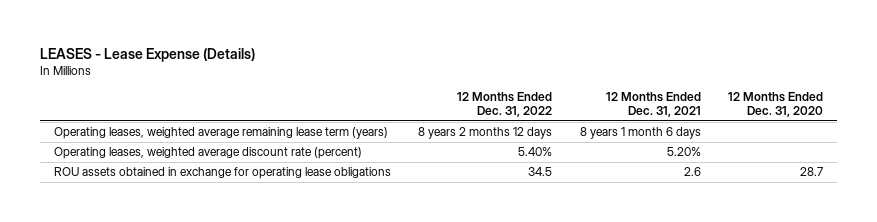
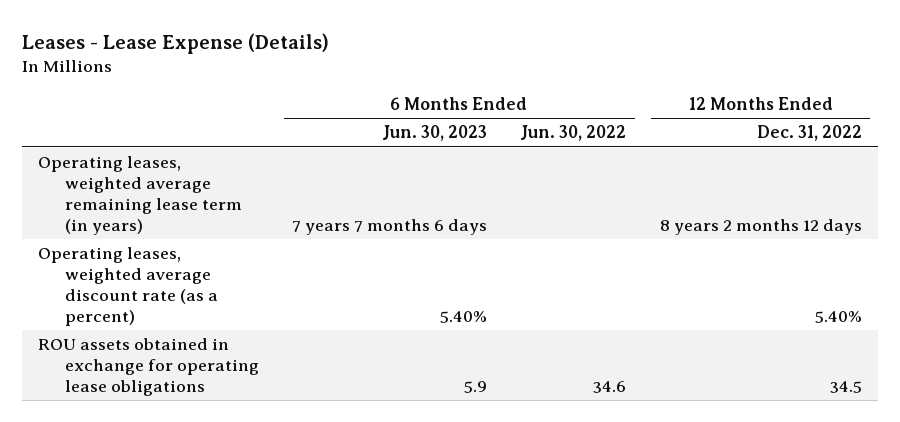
- LEASES - Lease Expense (Details)
+ Leases - Lease Expense (Details)
- | 12 Months Ended Dec. 31, 2022 | 12 Months Ended Dec. 31, 2021 | 12 Months Ended Dec. 31, 2020
+ | 6 Months Ended Jun. 30, 2023 | 6 Months Ended Jun. 30, 2022 | 12 Months Ended Dec. 31, 2022
- Operating leases, weighted average remaining lease term (years) | 8 years 2 months 12 days | 8 years 1 month 6 days |
- Operating leases, weighted average discount rate (percent) | 5.40% | 5.20% |
+ Operating leases, weighted average remaining lease term (in years) | 7 years 7 months 6 days | | 8 years 2 months 12 days
+ Operating leases, weighted average discount rate (as a percent) | 5.40% | | 5.40%

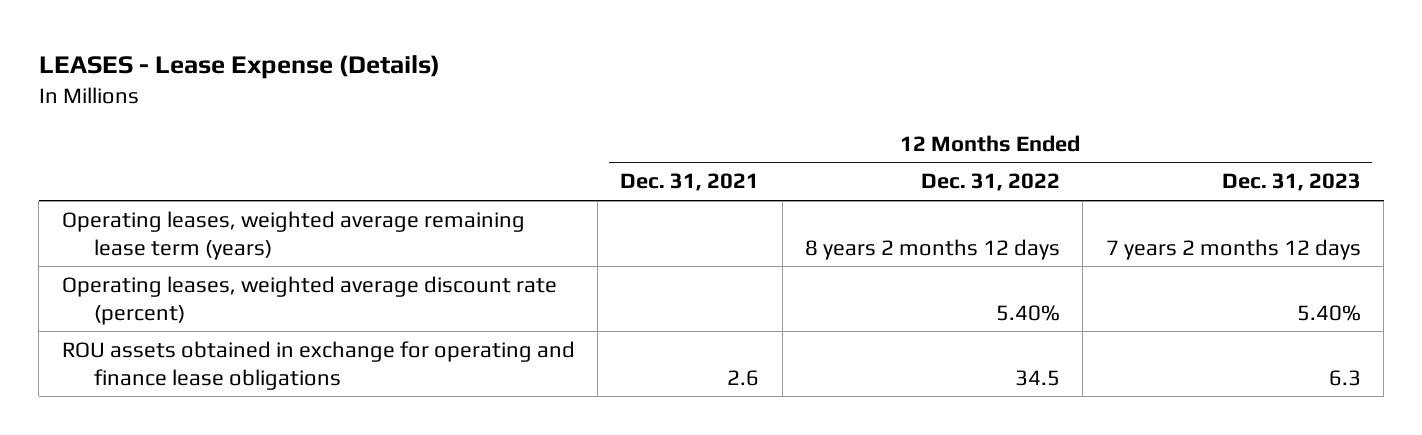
- Leases - Lease Expense (Details)
+ LEASES - Lease Expense (Details)
- | 6 Months Ended Jun. 30, 2023 | 6 Months Ended Jun. 30, 2022 | 12 Months Ended Dec. 31, 2022
+ | 12 Months Ended Dec. 31, 2021 | 12 Months Ended Dec. 31, 2022 | 12 Months Ended Dec. 31, 2023
- Operating leases, weighted average remaining lease term (in years) | 7 years 7 months 6 days | | 8 years 2 months 12 days
- Operating leases, weighted average discount rate (as a percent) | 5.40% | | 5.40%
- ROU assets obtained in exchange for operating lease obligations | 5.9 | 34.6 | 34.5
+ Operating leases, weighted average remaining lease term (years) | | 8 years 2 months 12 days | 7 years 2 months 12 days
+ Operating leases, weighted average discount rate (percent) | | 5.40% | 5.40%
+ ROU assets obtained in exchange for operating and finance lease obligations | 2.6 | 34.5 | 6.3

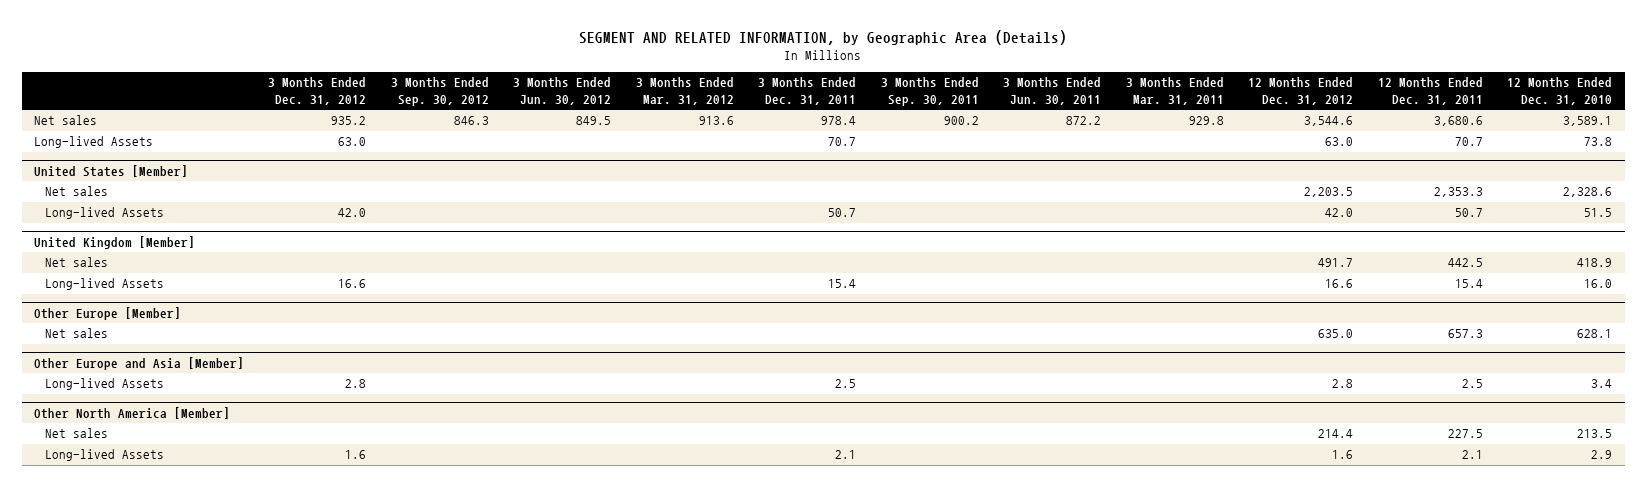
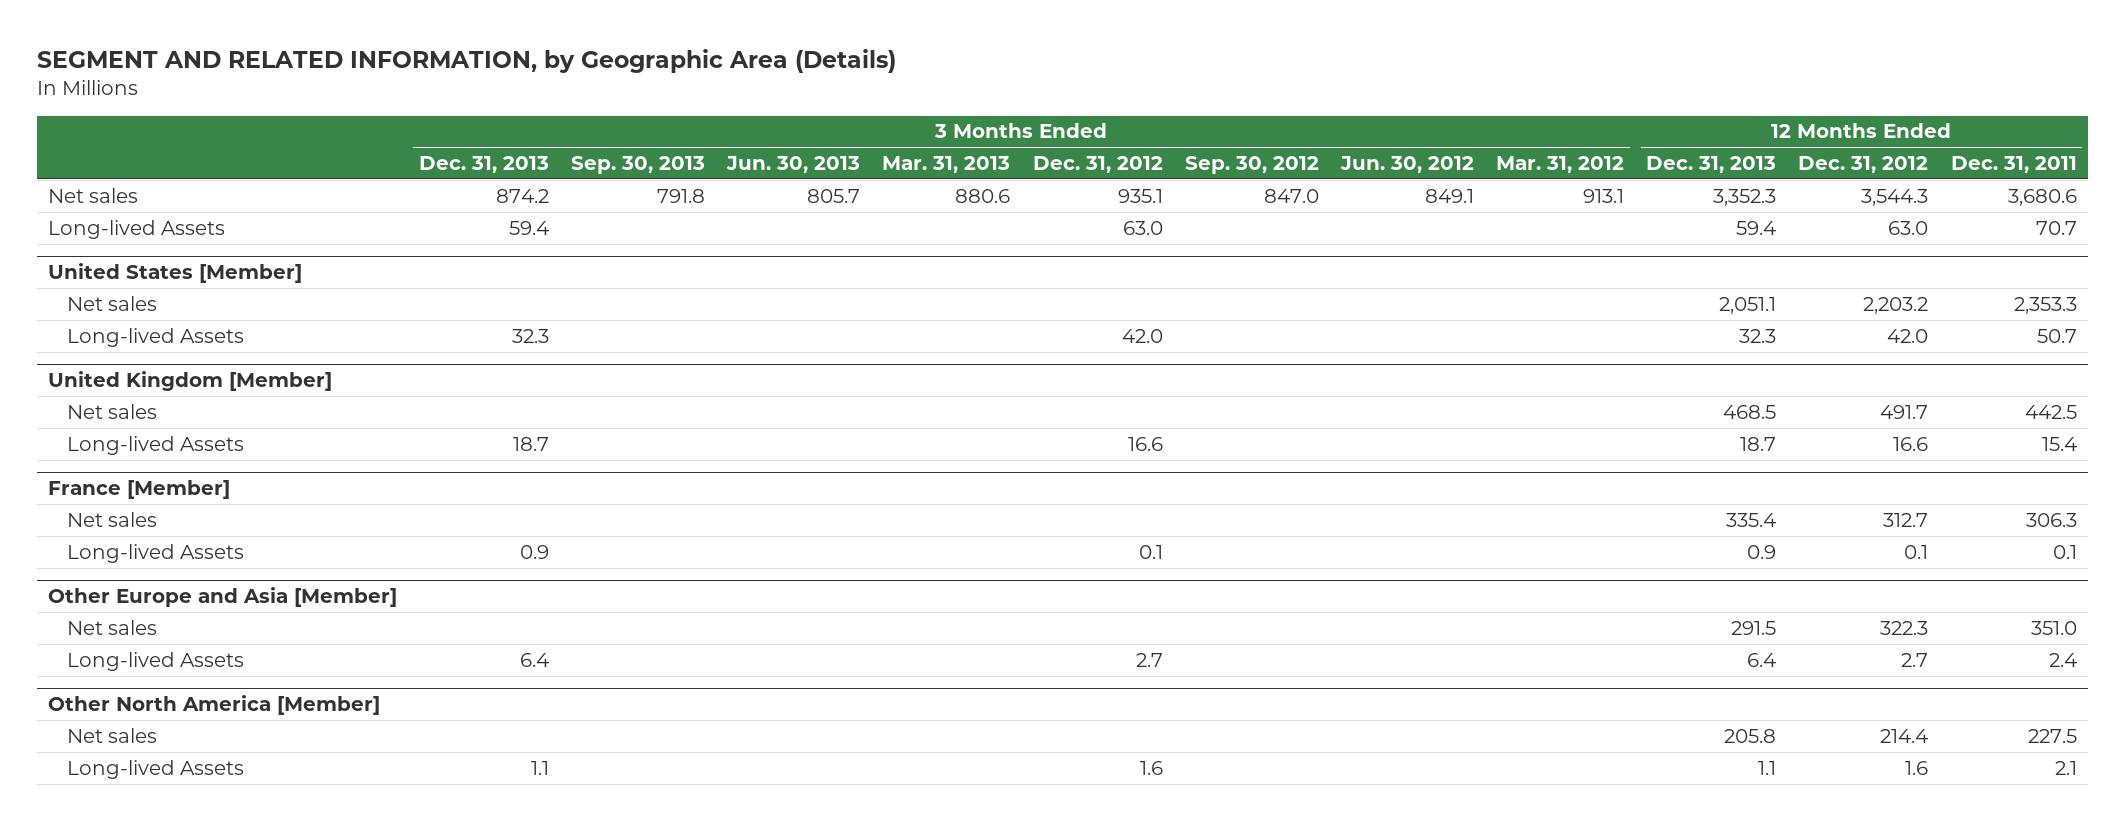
- | 3 Months Ended Dec. 31, 2012 | 3 Months Ended Sep. 30, 2012 | 3 Months Ended Jun. 30, 2012 | 3 Months Ended Mar. 31, 2012 | 3 Months Ended Dec. 31, 2011 | 3 Months Ended Sep. 30, 2011 | 3 Months Ended Jun. 30, 2011 | 3 Months Ended Mar. 31, 2011 | 12 Months Ended Dec. 31, 2012 | 12 Months Ended Dec. 31, 2011 | 12 Months Ended Dec. 31, 2010
+ | 3 Months Ended Dec. 31, 2013 | 3 Months Ended Sep. 30, 2013 | 3 Months Ended Jun. 30, 2013 | 3 Months Ended Mar. 31, 2013 | 3 Months Ended Dec. 31, 2012 | 3 Months Ended Sep. 30, 2012 | 3 Months Ended Jun. 30, 2012 | 3 Months Ended Mar. 31, 2012 | 12 Months Ended Dec. 31, 2013 | 12 Months Ended Dec. 31, 2012 | 12 Months Ended Dec. 31, 2011
- Net sales | 935.2 | 846.3 | 849.5 | 913.6 | 978.4 | 900.2 | 872.2 | 929.8 | 3,544.6 | 3,680.6 | 3,589.1
+ Net sales | 874.2 | 791.8 | 805.7 | 880.6 | 935.1 | 847.0 | 849.1 | 913.1 | 3,352.3 | 3,544.3 | 3,680.6
@ United States [Member]
- Net sales | | | | | | | | | 2,203.5 | 2,353.3 | 2,328.6
+ Net sales | | | | | | | | | 2,051.1 | 2,203.2 | 2,353.3
- Other Europe [Member]
- Net sales | | | | | | | | | 635.0 | 657.3 | 628.1
+ France [Member]
+ Net sales | | | | | | | | | 335.4 | 312.7 | 306.3
+ Long-lived Assets | 0.9 | | | | 0.1 | | | | 0.9 | 0.1 | 0.1
@ Other Europe and Asia [Member]
- Long-lived Assets | 2.8 | | | | 2.5 | | | | 2.8 | 2.5 | 3.4
+ Net sales | | | | | | | | | 291.5 | 322.3 | 351.0
+ Long-lived Assets | 6.4 | | | | 2.7 | | | | 6.4 | 2.7 | 2.4

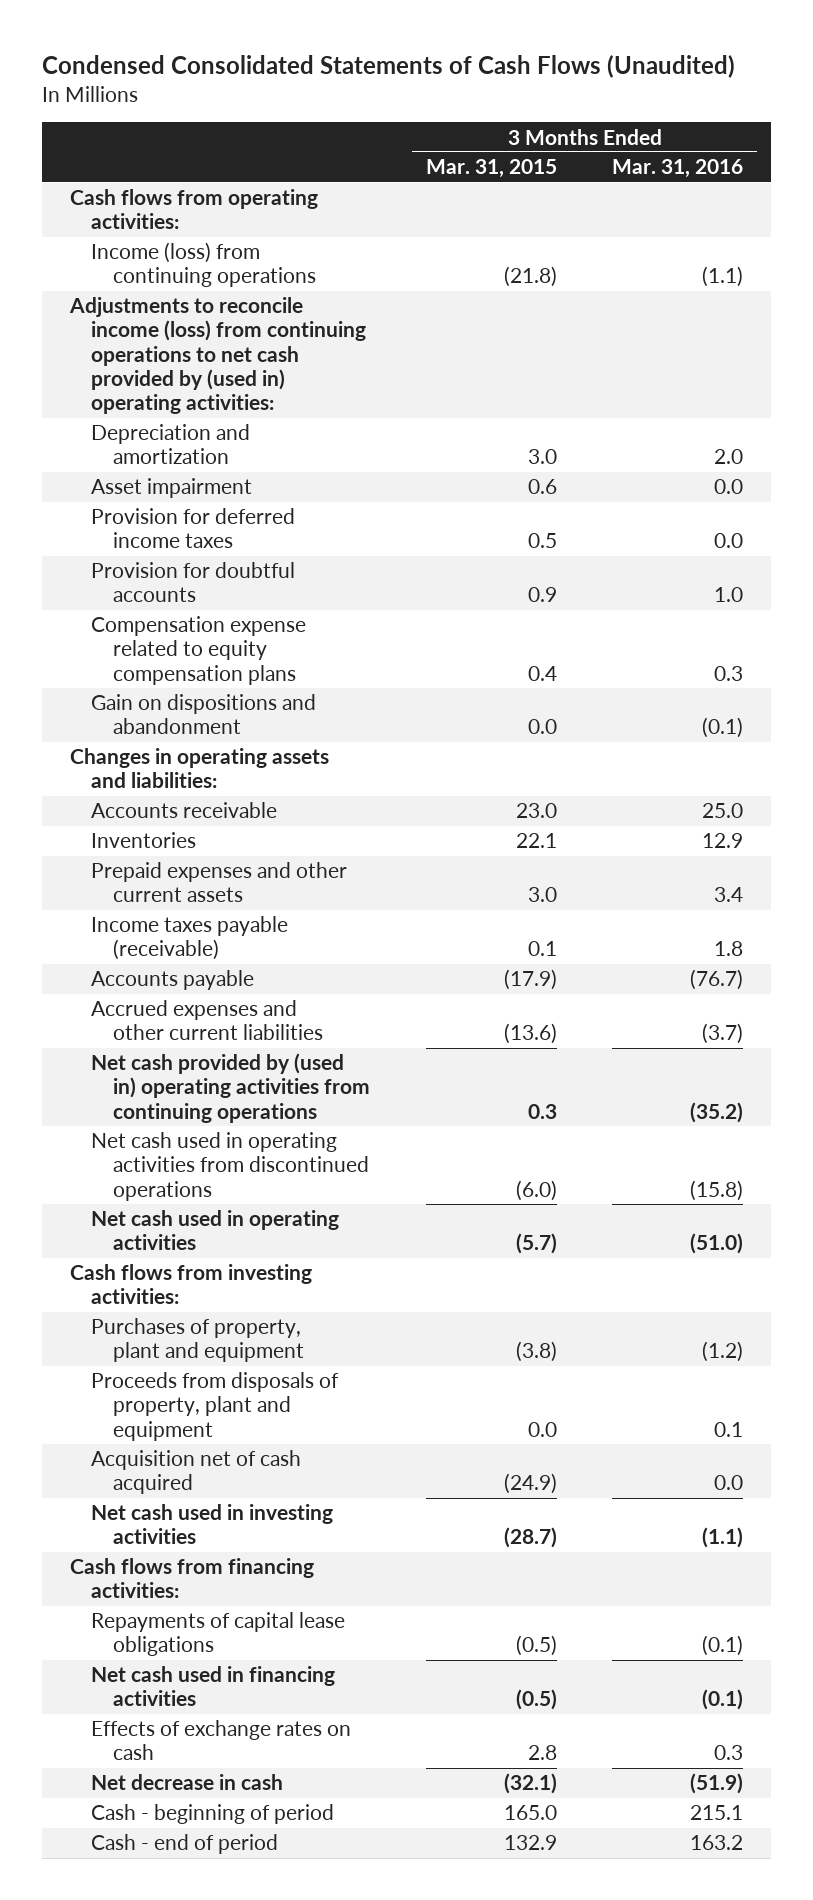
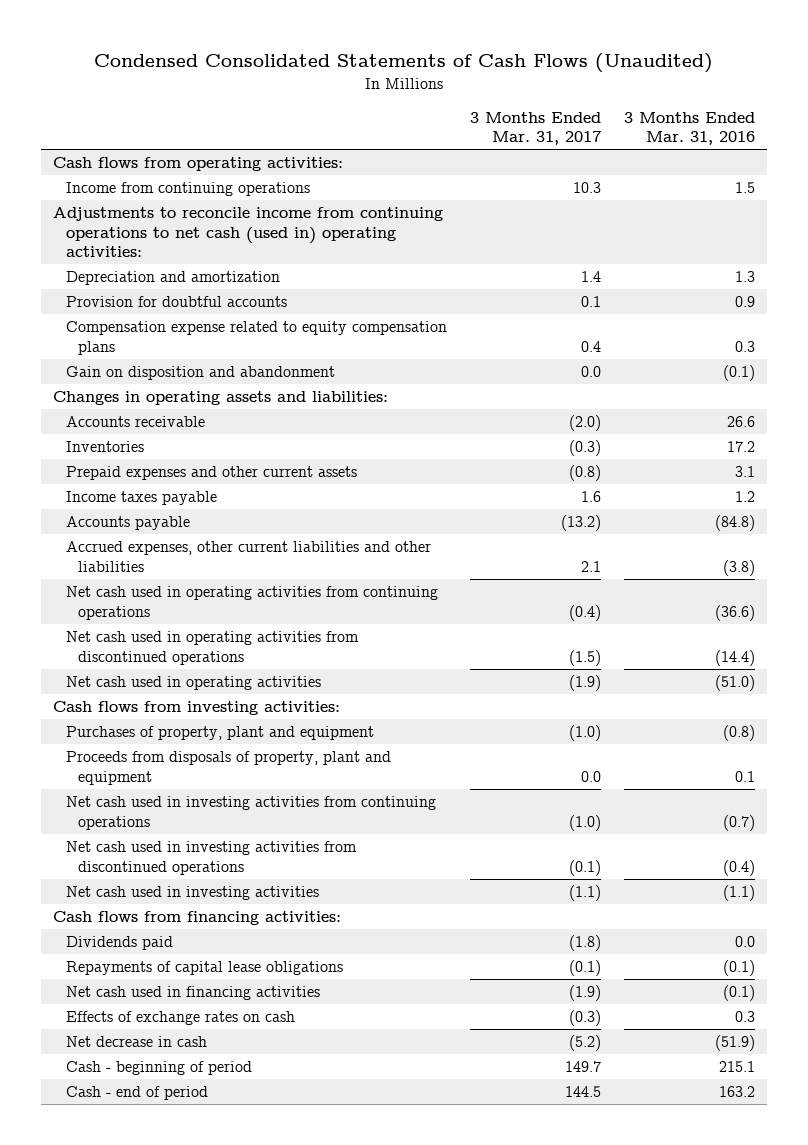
- | 3 Months Ended Mar. 31, 2015 | 3 Months Ended Mar. 31, 2016
+ | 3 Months Ended Mar. 31, 2017 | 3 Months Ended Mar. 31, 2016
- Income (loss) from continuing operations | (21.8) | (1.1)
- Adjustments to reconcile income (loss) from continuing operations to net cash provided by (used in) operating activities:
- Depreciation and amortization | 3.0 | 2.0
- Asset impairment | 0.6 | 0.0
- Provision for deferred income taxes | 0.5 | 0.0
- Provision for doubtful accounts | 0.9 | 1.0
+ Income from continuing operations | 10.3 | 1.5
+ Adjustments to reconcile income from continuing operations to net cash (used in) operating activities:
+ Depreciation and amortization | 1.4 | 1.3
+ Provision for doubtful accounts | 0.1 | 0.9
- Gain on dispositions and abandonment | 0.0 | (0.1)
+ Gain on disposition and abandonment | 0.0 | (0.1)
- Accounts receivable | 23.0 | 25.0
- Inventories | 22.1 | 12.9
- Prepaid expenses and other current assets | 3.0 | 3.4
- Income taxes payable (receivable) | 0.1 | 1.8
- Accounts payable | (17.9) | (76.7)
- Accrued expenses and other current liabilities | (13.6) | (3.7)
- Net cash provided by (used in) operating activities from continuing operations | 0.3 | (35.2)
- Net cash used in operating activities from discontinued operations | (6.0) | (15.8)
+ Accounts receivable | (2.0) | 26.6
+ Inventories | (0.3) | 17.2
+ Prepaid expenses and other current assets | (0.8) | 3.1
+ Income taxes payable | 1.6 | 1.2
+ Accounts payable | (13.2) | (84.8)
+ Accrued expenses, other current liabilities and other liabilities | 2.1 | (3.8)
+ Net cash used in operating activities from continuing operations | (0.4) | (36.6)
+ Net cash used in operating activities from discontinued operations | (1.5) | (14.4)
- Purchases of property, plant and equipment | (3.8) | (1.2)
+ Purchases of property, plant and equipment | (1.0) | (0.8)
- Acquisition net of cash acquired | (24.9) | 0.0
+ Net cash used in investing activities from continuing operations | (1.0) | (0.7)
+ Net cash used in investing activities from discontinued operations | (0.1) | (0.4)
+ Dividends paid | (1.8) | 0.0

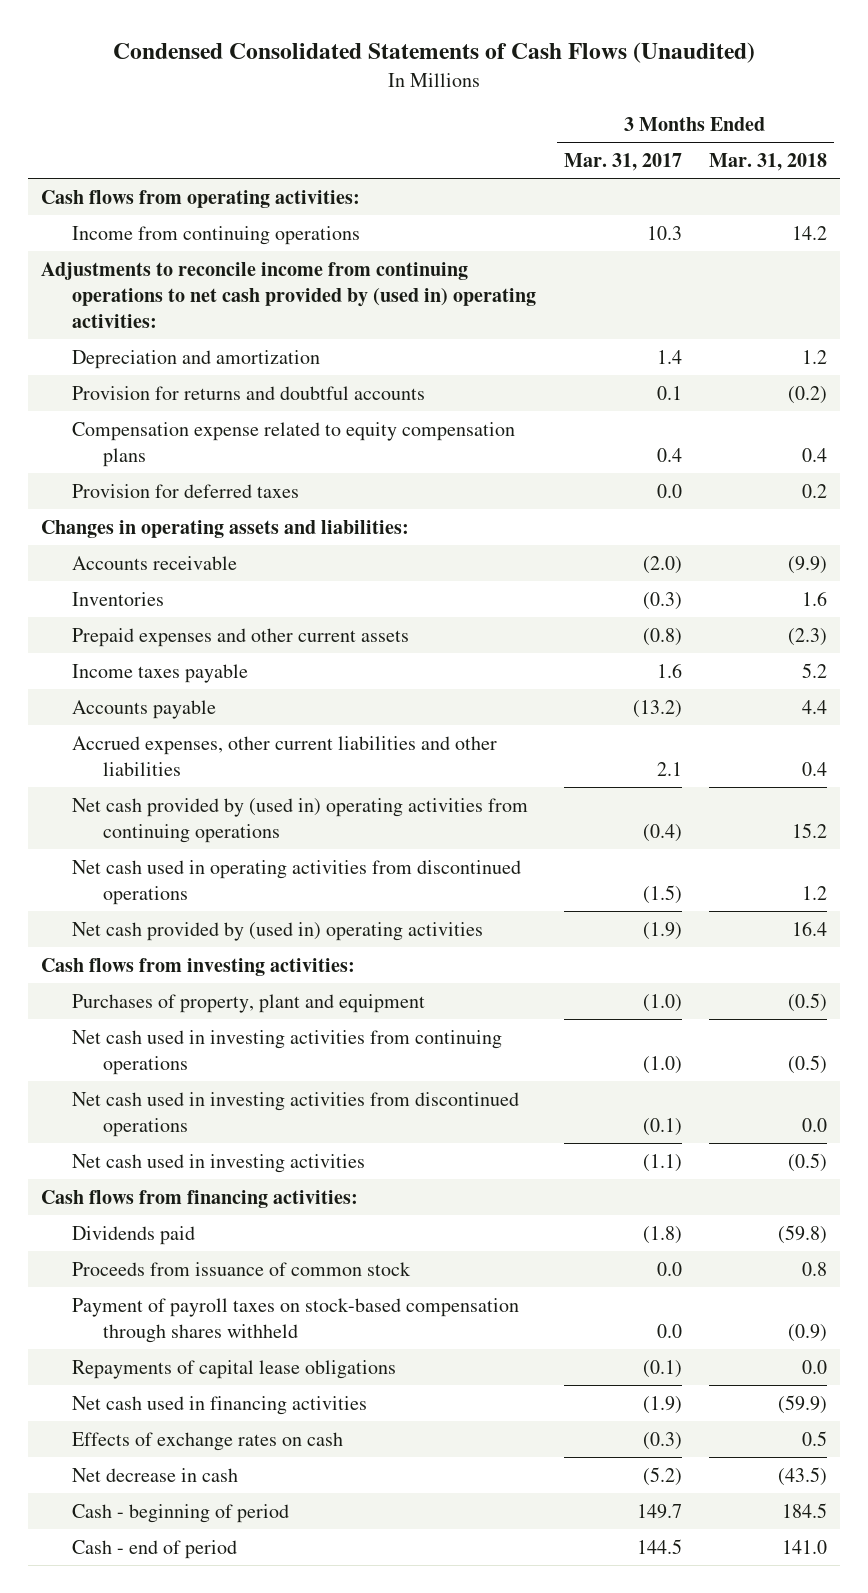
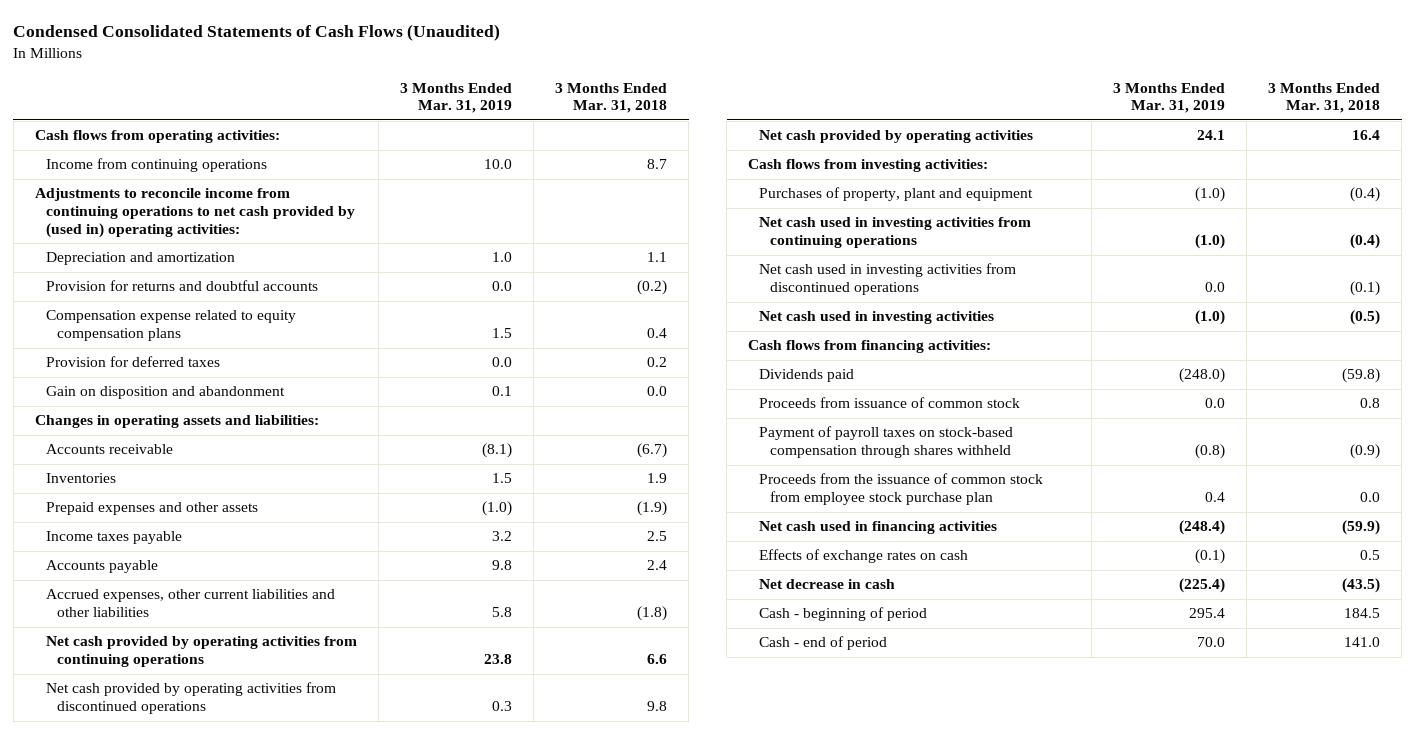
- | 3 Months Ended Mar. 31, 2017 | 3 Months Ended Mar. 31, 2018
+ | 3 Months Ended Mar. 31, 2019 | 3 Months Ended Mar. 31, 2018
- Income from continuing operations | 10.3 | 14.2
+ Income from continuing operations | 10.0 | 8.7
- Depreciation and amortization | 1.4 | 1.2
+ Depreciation and amortization | 1.0 | 1.1
+ Gain on disposition and abandonment | 0.1 | 0.0
- Accounts receivable | (2.0) | (9.9)
- Inventories | (0.3) | 1.6
- Prepaid expenses and other current assets | (0.8) | (2.3)
- Income taxes payable | 1.6 | 5.2
- Accounts payable | (13.2) | 4.4
- Accrued expenses, other current liabilities and other liabilities | 2.1 | 0.4
- Net cash provided by (used in) operating activities from continuing operations | (0.4) | 15.2
- Net cash used in operating activities from discontinued operations | (1.5) | 1.2
- Net cash provided by (used in) operating activities | (1.9) | 16.4
+ Accounts receivable | (8.1) | (6.7)
+ Inventories | 1.5 | 1.9
+ Prepaid expenses and other assets | (1.0) | (1.9)
+ Income taxes payable | 3.2 | 2.5
+ Accounts payable | 9.8 | 2.4
+ Accrued expenses, other current liabilities and other liabilities | 5.8 | (1.8)
+ Net cash provided by operating activities from continuing operations | 23.8 | 6.6
+ Net cash provided by operating activities from discontinued operations | 0.3 | 9.8
+ Net cash provided by operating activities | 24.1 | 16.4
- Purchases of property, plant and equipment | (1.0) | (0.5)
- Net cash used in investing activities from continuing operations | (1.0) | (0.5)
- Net cash used in investing activities from discontinued operations | (0.1) | 0.0
+ Purchases of property, plant and equipment | (1.0) | (0.4)
+ Net cash used in investing activities from continuing operations | (1.0) | (0.4)
+ Net cash used in investing activities from discontinued operations | 0.0 | (0.1)
- Repayments of capital lease obligations | (0.1) | 0.0
+ Proceeds from the issuance of common stock from employee stock purchase plan | 0.4 | 0.0

